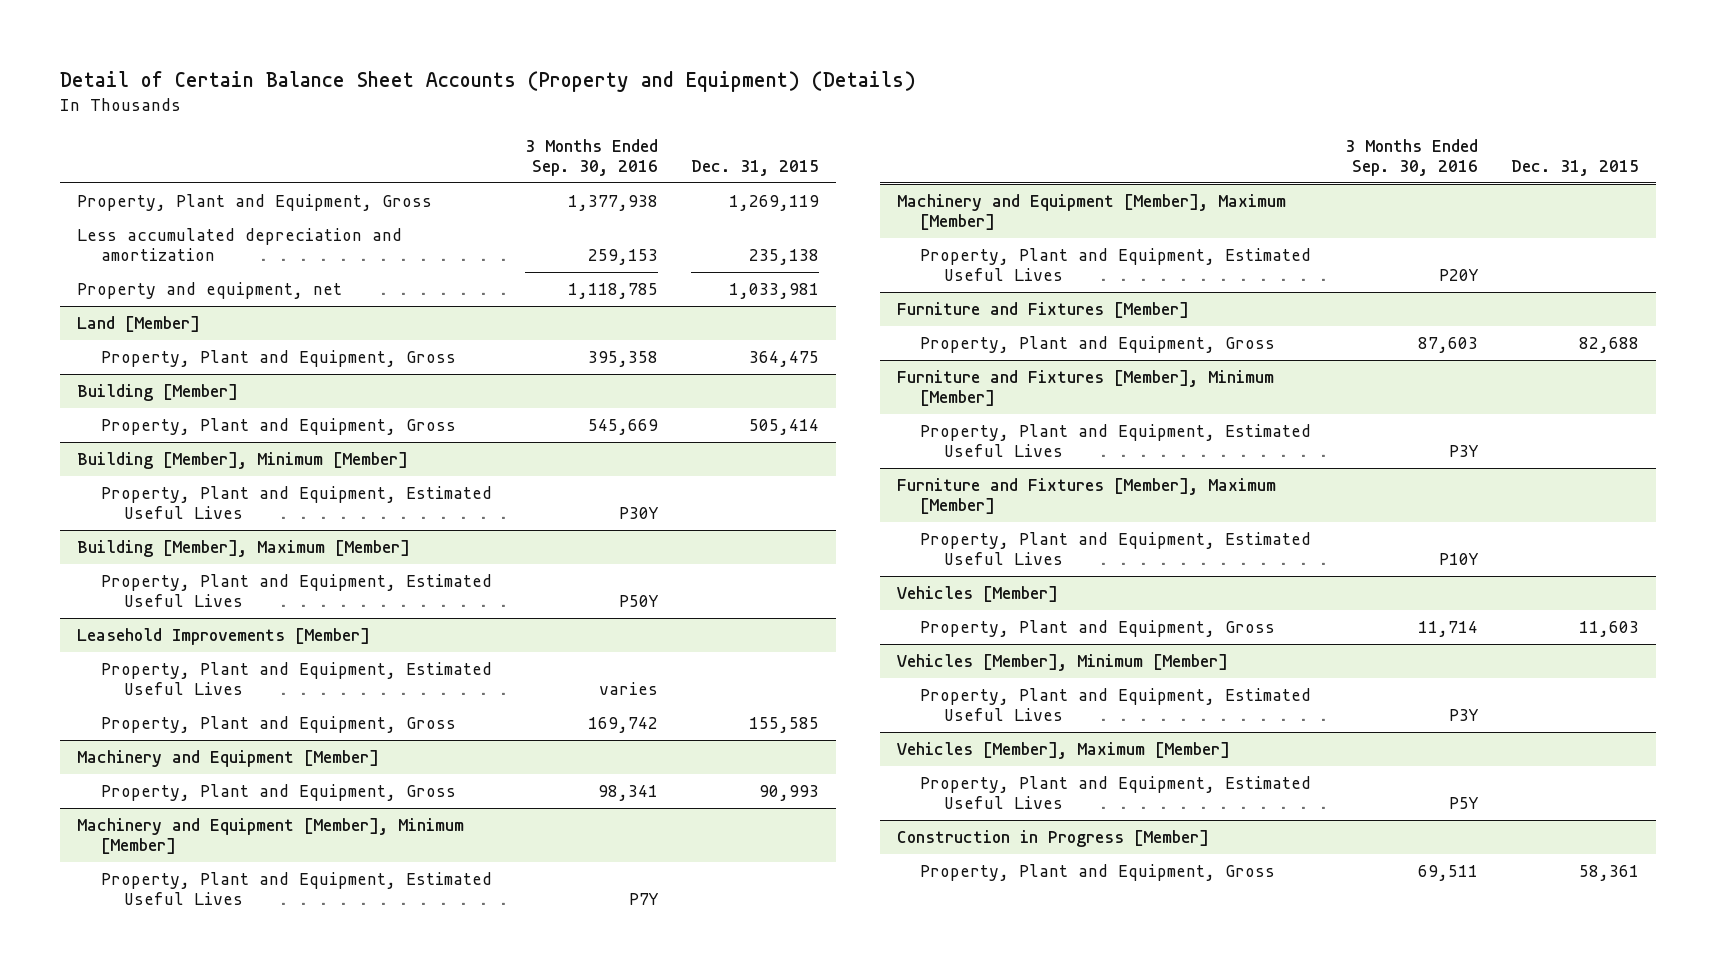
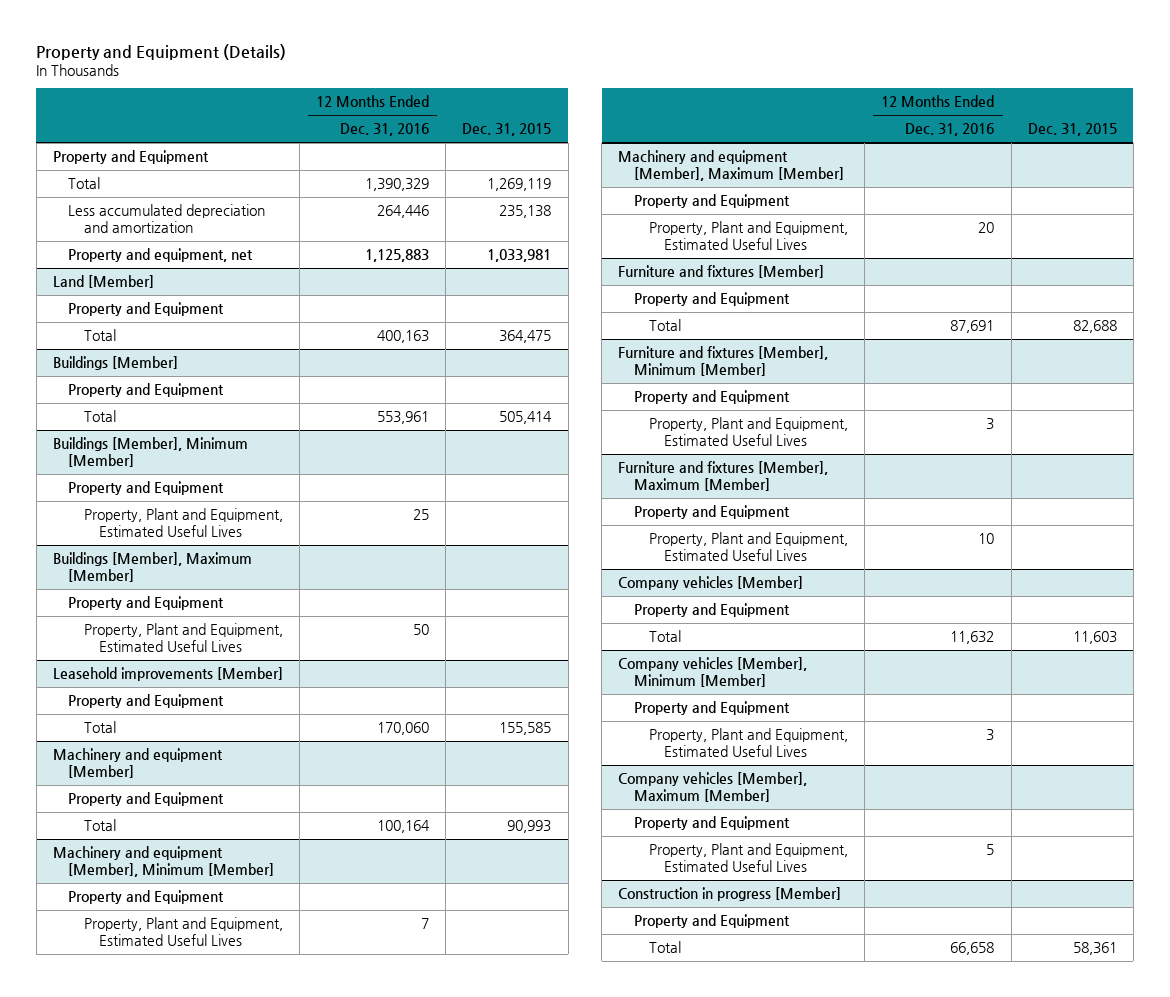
- Detail of Certain Balance Sheet Accounts (Property and Equipment) (Details)
+ Property and Equipment (Details)
- | 3 Months Ended Sep. 30, 2016 | Dec. 31, 2015
+ | 12 Months Ended Dec. 31, 2016 | Dec. 31, 2015
- Property, Plant and Equipment, Gross | 1,377,938 | 1,269,119
+ Property and Equipment
+ Total | 1,390,329 | 1,269,119
@ Land [Member]
- Property, Plant and Equipment, Gross | 395,358 | 364,475
- Building [Member]
- Property, Plant and Equipment, Gross | 545,669 | 505,414
- Building [Member], Minimum [Member]
@ Land [Member]
+ Property and Equipment
+ Total | 400,163 | 364,475
+ Buildings [Member]
+ Property and Equipment
+ Total | 553,961 | 505,414
+ Buildings [Member], Minimum [Member]
+ Property and Equipment
- Building [Member], Maximum [Member]
+ Buildings [Member], Maximum [Member]
+ Property and Equipment
- Leasehold Improvements [Member]
- Property, Plant and Equipment, Estimated Useful Lives | varies |
- Property, Plant and Equipment, Gross | 169,742 | 155,585
- Machinery and Equipment [Member]
- Property, Plant and Equipment, Gross | 98,341 | 90,993
- Machinery and Equipment [Member], Minimum [Member]
+ Leasehold improvements [Member]
+ Property and Equipment
+ Total | 170,060 | 155,585
+ Machinery and equipment [Member]
+ Property and Equipment
+ Total | 100,164 | 90,993
+ Machinery and equipment [Member], Minimum [Member]
+ Property and Equipment
- Machinery and Equipment [Member], Maximum [Member]
+ Machinery and equipment [Member], Maximum [Member]
+ Property and Equipment
- Furniture and Fixtures [Member]
- Property, Plant and Equipment, Gross | 87,603 | 82,688
- Furniture and Fixtures [Member], Minimum [Member]
+ Furniture and fixtures [Member]
+ Property and Equipment
+ Total | 87,691 | 82,688
+ Furniture and fixtures [Member], Minimum [Member]
+ Property and Equipment
- Furniture and Fixtures [Member], Maximum [Member]
+ Furniture and fixtures [Member], Maximum [Member]
+ Property and Equipment
- Vehicles [Member]
- Property, Plant and Equipment, Gross | 11,714 | 11,603
- Vehicles [Member], Minimum [Member]
+ Company vehicles [Member]
+ Property and Equipment
+ Total | 11,632 | 11,603
+ Company vehicles [Member], Minimum [Member]
+ Property and Equipment
- Vehicles [Member], Maximum [Member]
+ Company vehicles [Member], Maximum [Member]
+ Property and Equipment
- Construction in Progress [Member]
- Property, Plant and Equipment, Gross | 69,511 | 58,361
+ Construction in progress [Member]
+ Property and Equipment
+ Total | 66,658 | 58,361

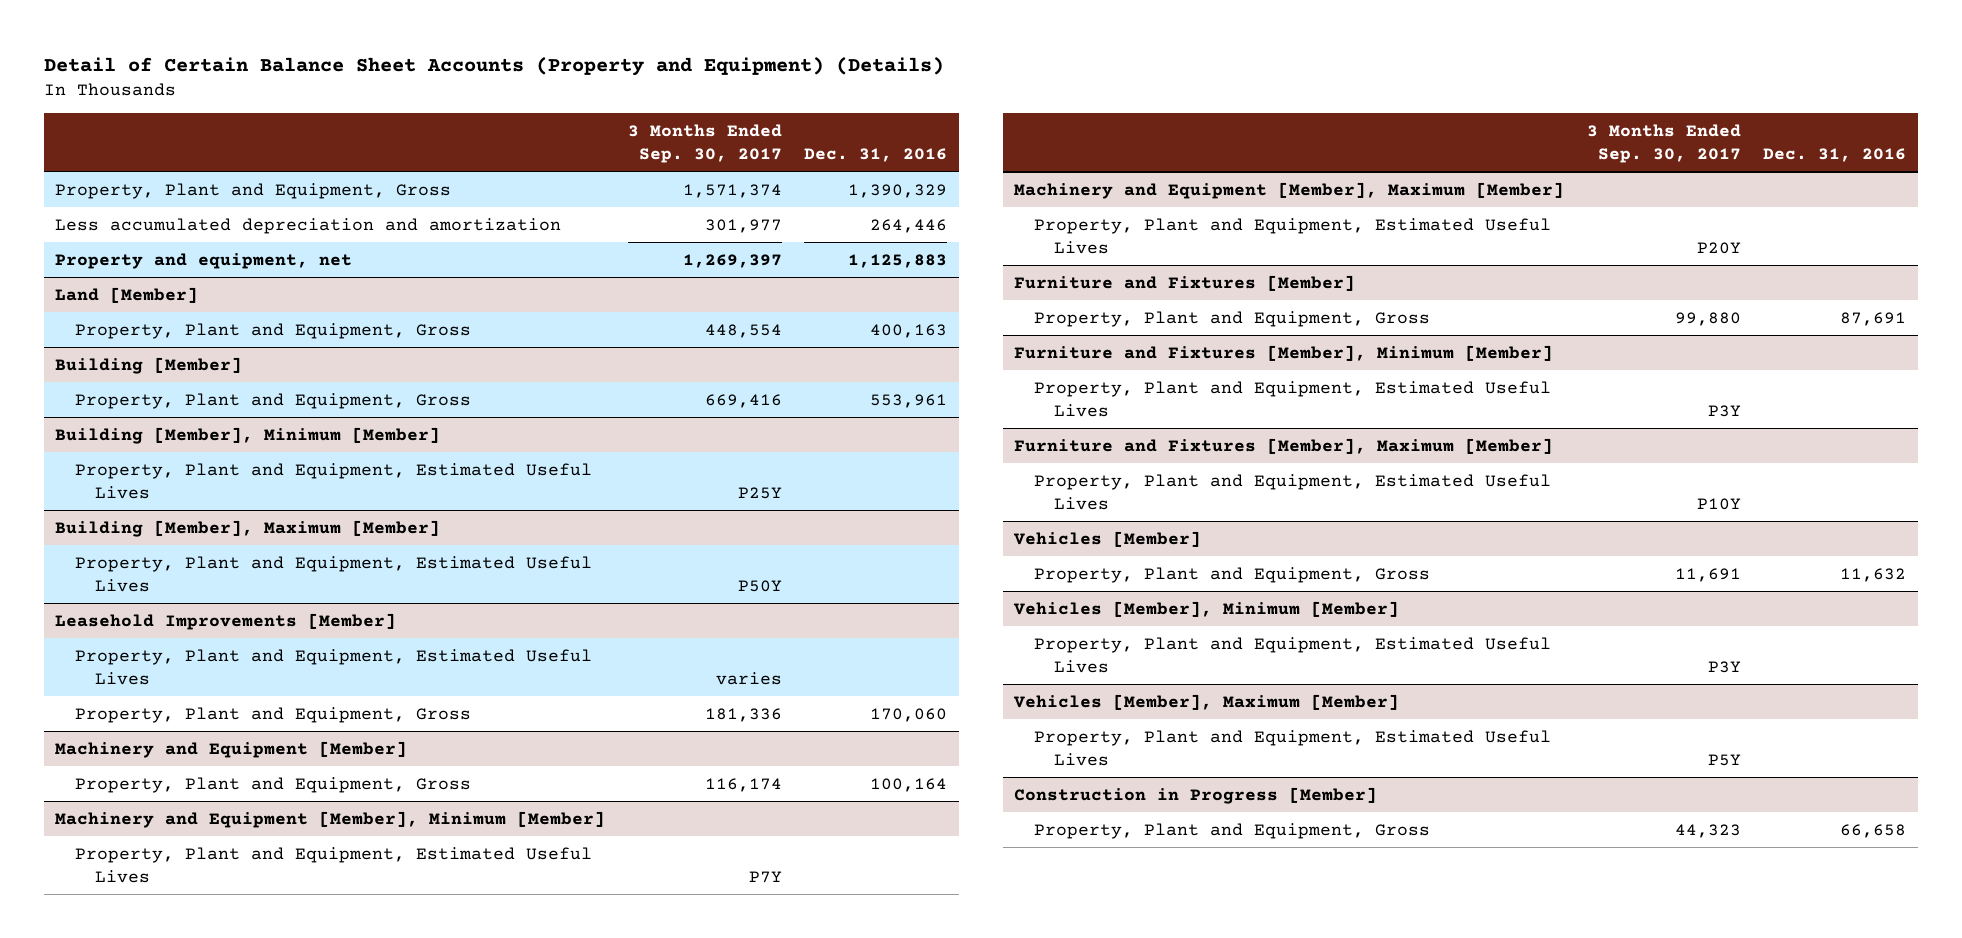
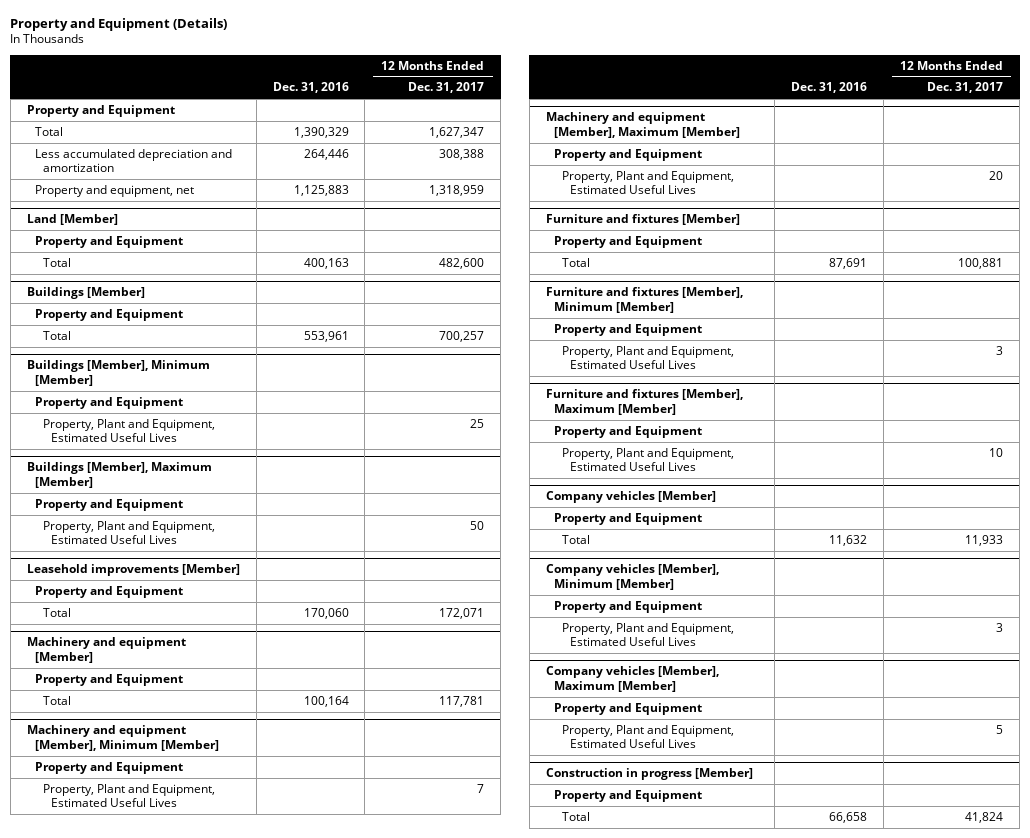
- Detail of Certain Balance Sheet Accounts (Property and Equipment) (Details)
+ Property and Equipment (Details)
- | 3 Months Ended Sep. 30, 2017 | Dec. 31, 2016
+ | Dec. 31, 2016 | 12 Months Ended Dec. 31, 2017
- Property, Plant and Equipment, Gross | 1,571,374 | 1,390,329
+ Property and Equipment
+ Total | 1,390,329 | 1,627,347
@ Land [Member]
- Property, Plant and Equipment, Gross | 448,554 | 400,163
- Building [Member]
- Property, Plant and Equipment, Gross | 669,416 | 553,961
- Building [Member], Minimum [Member]
@ Land [Member]
+ Property and Equipment
+ Total | 400,163 | 482,600
+ Buildings [Member]
+ Property and Equipment
+ Total | 553,961 | 700,257
+ Buildings [Member], Minimum [Member]
+ Property and Equipment
- Building [Member], Maximum [Member]
+ Buildings [Member], Maximum [Member]
+ Property and Equipment
- Leasehold Improvements [Member]
- Property, Plant and Equipment, Estimated Useful Lives | varies |
- Property, Plant and Equipment, Gross | 181,336 | 170,060
- Machinery and Equipment [Member]
- Property, Plant and Equipment, Gross | 116,174 | 100,164
- Machinery and Equipment [Member], Minimum [Member]
+ Leasehold improvements [Member]
+ Property and Equipment
+ Total | 170,060 | 172,071
+ Machinery and equipment [Member]
+ Property and Equipment
+ Total | 100,164 | 117,781
+ Machinery and equipment [Member], Minimum [Member]
+ Property and Equipment
- Machinery and Equipment [Member], Maximum [Member]
+ Machinery and equipment [Member], Maximum [Member]
+ Property and Equipment
- Furniture and Fixtures [Member]
- Property, Plant and Equipment, Gross | 99,880 | 87,691
- Furniture and Fixtures [Member], Minimum [Member]
+ Furniture and fixtures [Member]
+ Property and Equipment
+ Total | 87,691 | 100,881
+ Furniture and fixtures [Member], Minimum [Member]
+ Property and Equipment
- Furniture and Fixtures [Member], Maximum [Member]
+ Furniture and fixtures [Member], Maximum [Member]
+ Property and Equipment
- Vehicles [Member]
- Property, Plant and Equipment, Gross | 11,691 | 11,632
- Vehicles [Member], Minimum [Member]
+ Company vehicles [Member]
+ Property and Equipment
+ Total | 11,632 | 11,933
+ Company vehicles [Member], Minimum [Member]
+ Property and Equipment
- Vehicles [Member], Maximum [Member]
+ Company vehicles [Member], Maximum [Member]
+ Property and Equipment
- Construction in Progress [Member]
- Property, Plant and Equipment, Gross | 44,323 | 66,658
+ Construction in progress [Member]
+ Property and Equipment
+ Total | 66,658 | 41,824

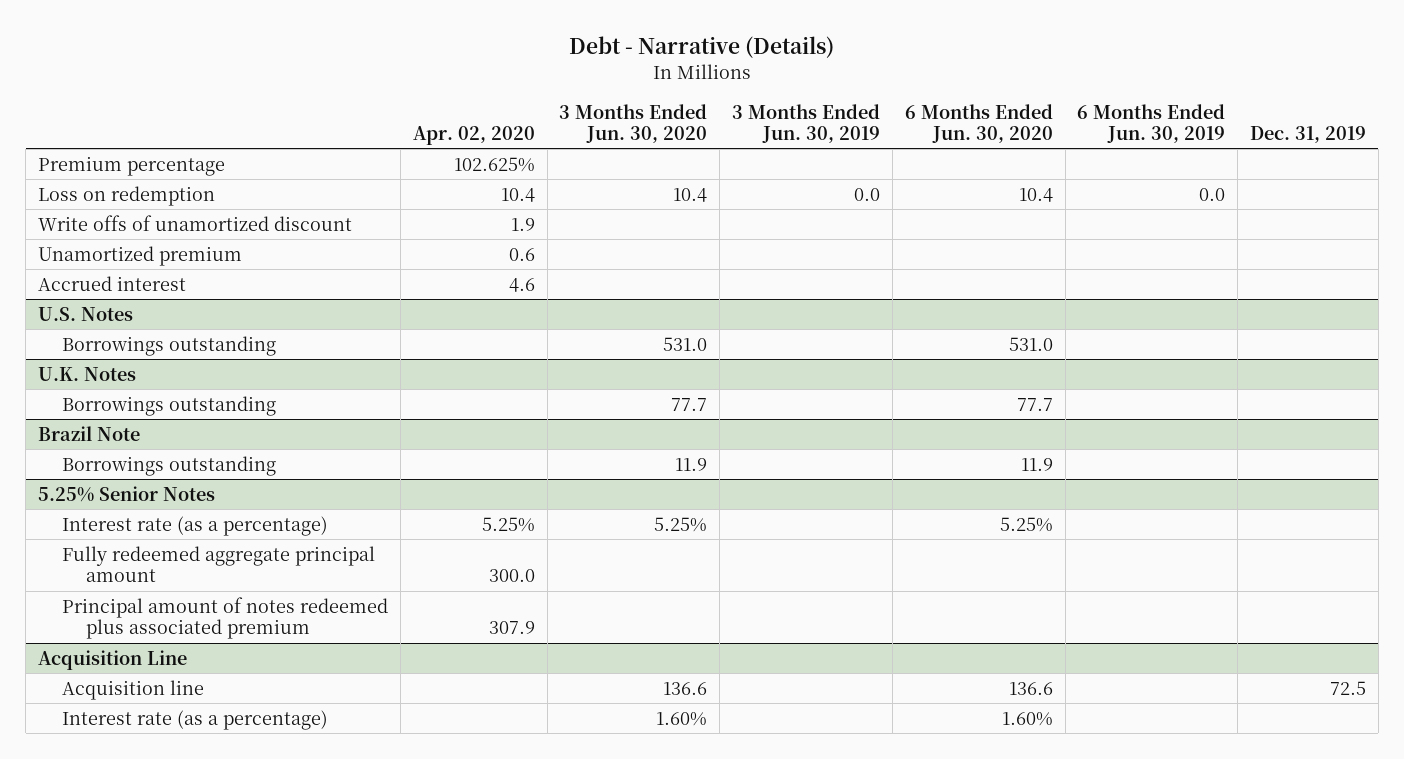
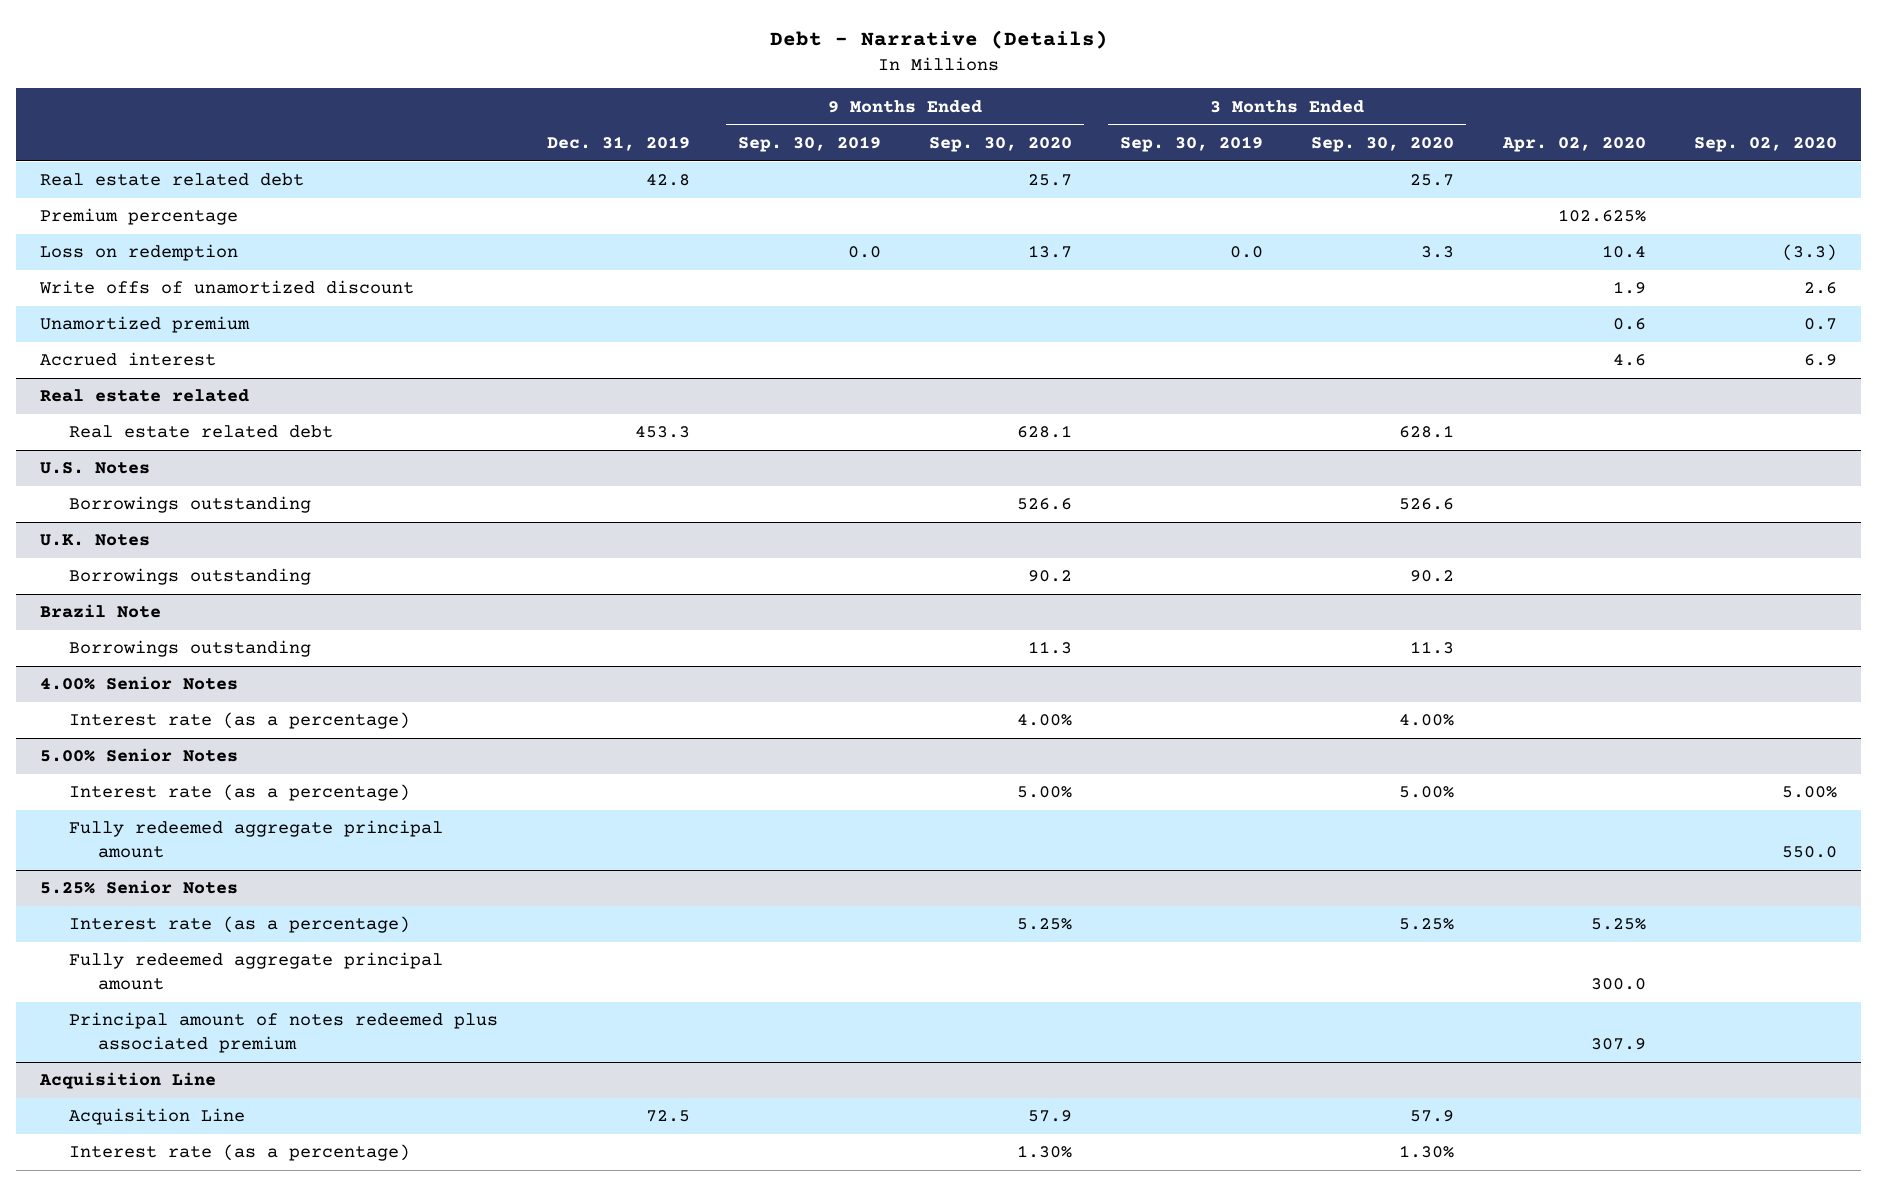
- | Apr. 02, 2020 | 3 Months Ended Jun. 30, 2020 | 3 Months Ended Jun. 30, 2019 | 6 Months Ended Jun. 30, 2020 | 6 Months Ended Jun. 30, 2019 | Dec. 31, 2019
+ | Dec. 31, 2019 | 9 Months Ended Sep. 30, 2019 | 9 Months Ended Sep. 30, 2020 | 3 Months Ended Sep. 30, 2019 | 3 Months Ended Sep. 30, 2020 | Apr. 02, 2020 | Sep. 02, 2020
+ Real estate related debt | 42.8 | | 25.7 | | 25.7 | |
+ Real estate related
+ Real estate related debt | 453.3 | | 628.1 | | 628.1 | |
+ 4.00% Senior Notes
+ Interest rate (as a percentage) | | | 4.00% | | 4.00% | |
+ 5.00% Senior Notes
+ Interest rate (as a percentage) | | | 5.00% | | 5.00% | | 5.00%
+ Fully redeemed aggregate principal amount | | | | | | | 550.0
@ Acquisition Line
- Acquisition line | | 136.6 | | 136.6 | | 72.5
+ Acquisition Line | 72.5 | | 57.9 | | 57.9 | |

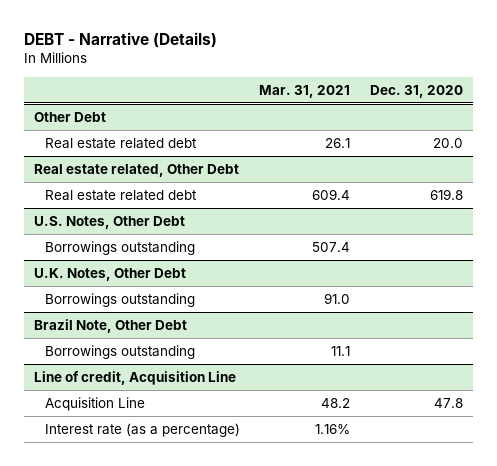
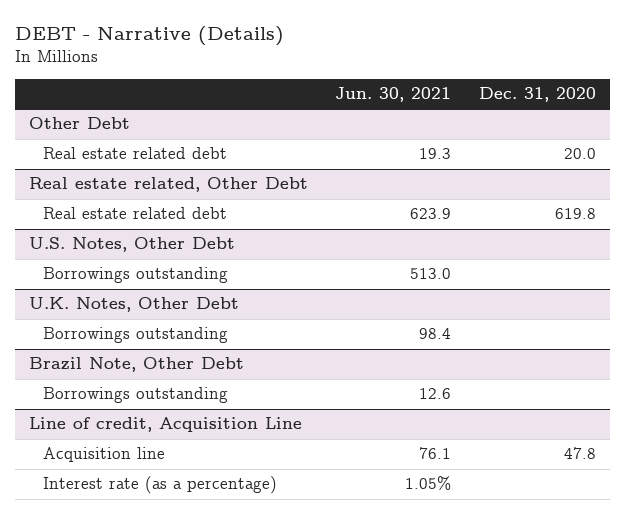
- | Mar. 31, 2021 | Dec. 31, 2020
+ | Jun. 30, 2021 | Dec. 31, 2020
@ Line of credit, Acquisition Line
- Acquisition Line | 48.2 | 47.8
+ Acquisition line | 76.1 | 47.8

